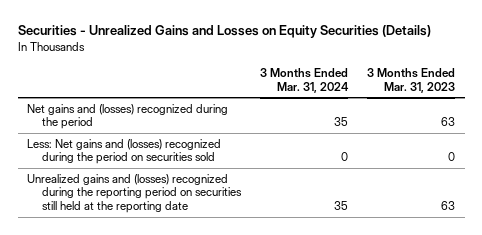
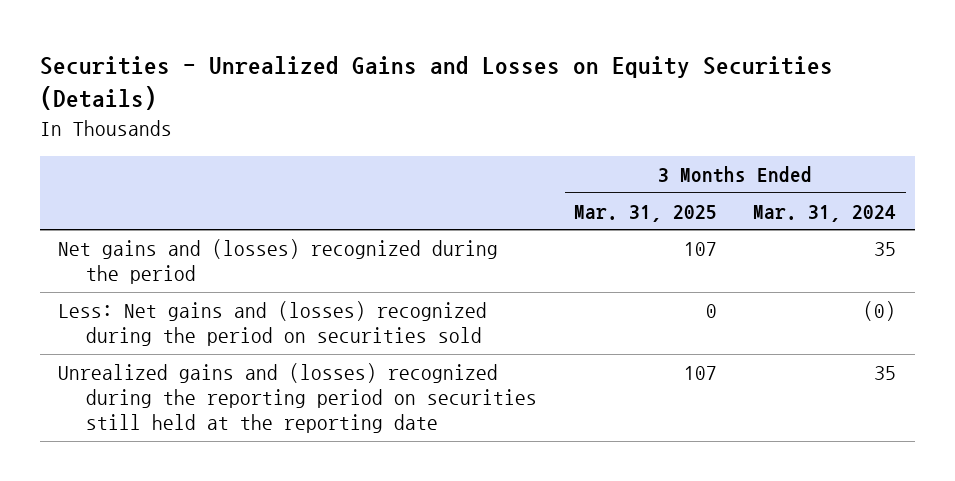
- | 3 Months Ended Mar. 31, 2024 | 3 Months Ended Mar. 31, 2023
+ | 3 Months Ended Mar. 31, 2025 | 3 Months Ended Mar. 31, 2024
- Less: Net gains and (losses) recognized during the period on securities sold | 0 | 0
+ Less: Net gains and (losses) recognized during the period on securities sold | 0 | (0)

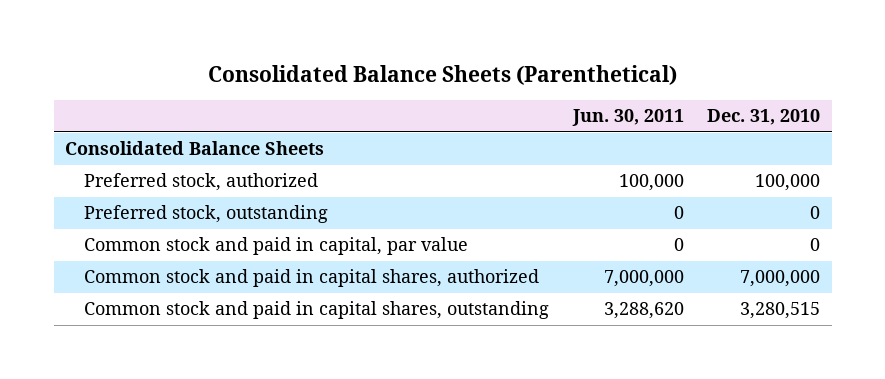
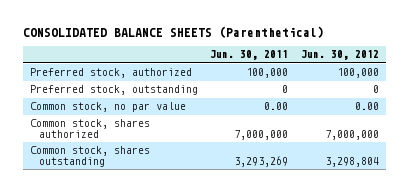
- Consolidated Balance Sheets (Parenthetical)
+ CONSOLIDATED BALANCE SHEETS (Parenthetical)
- | Jun. 30, 2011 | Dec. 31, 2010
+ | Jun. 30, 2011 | Jun. 30, 2012
- Consolidated Balance Sheets
- Common stock and paid in capital, par value | 0 | 0
- Common stock and paid in capital shares, authorized | 7,000,000 | 7,000,000
- Common stock and paid in capital shares, outstanding | 3,288,620 | 3,280,515
+ Common stock, no par value | 0.00 | 0.00
+ Common stock, shares authorized | 7,000,000 | 7,000,000
+ Common stock, shares outstanding | 3,293,269 | 3,298,804

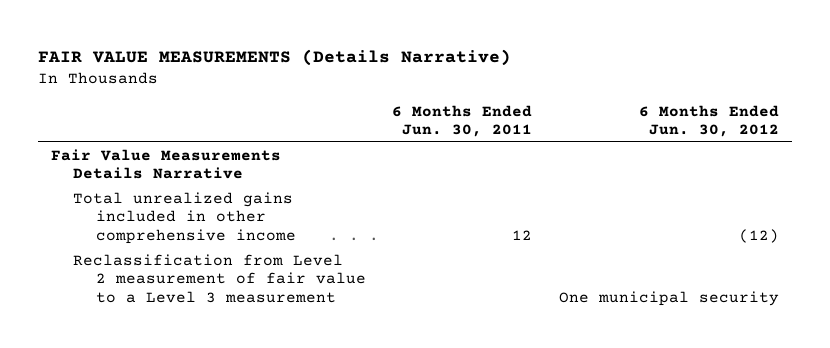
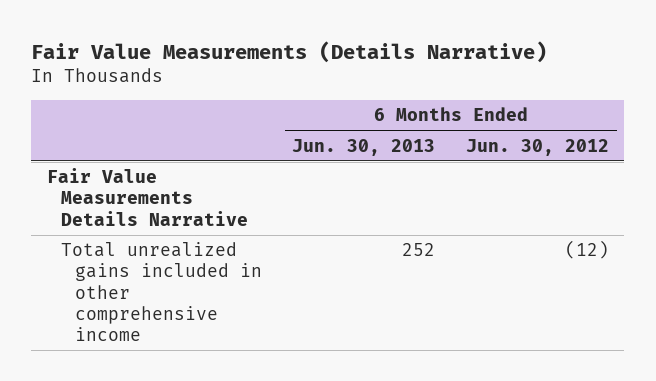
- FAIR VALUE MEASUREMENTS (Details Narrative)
+ Fair Value Measurements (Details Narrative)
- | 6 Months Ended Jun. 30, 2011 | 6 Months Ended Jun. 30, 2012
+ | 6 Months Ended Jun. 30, 2013 | 6 Months Ended Jun. 30, 2012
- Reclassification from Level 2 measurement of fair value to a Level 3 measurement | | One municipal security

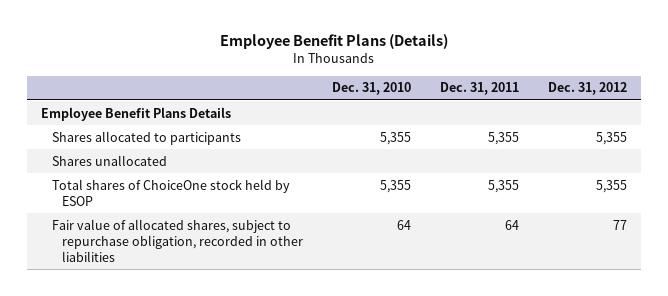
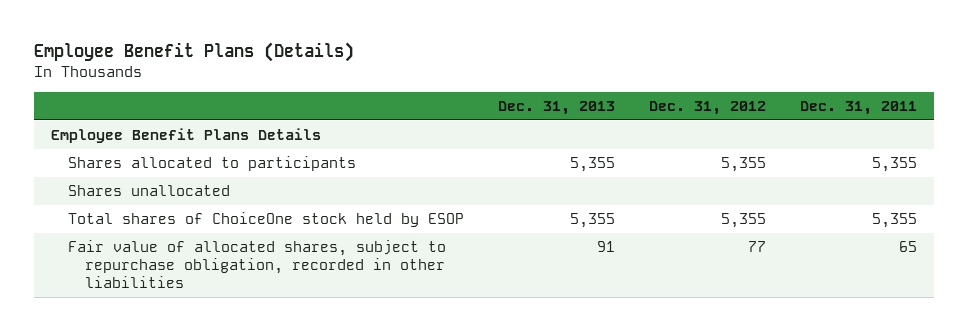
- | Dec. 31, 2010 | Dec. 31, 2011 | Dec. 31, 2012
+ | Dec. 31, 2013 | Dec. 31, 2012 | Dec. 31, 2011
- Fair value of allocated shares, subject to repurchase obligation, recorded in other liabilities | 64 | 64 | 77
+ Fair value of allocated shares, subject to repurchase obligation, recorded in other liabilities | 91 | 77 | 65

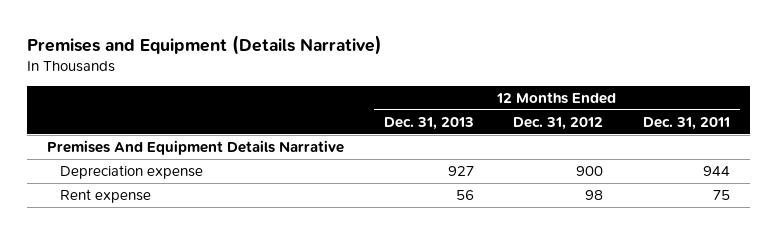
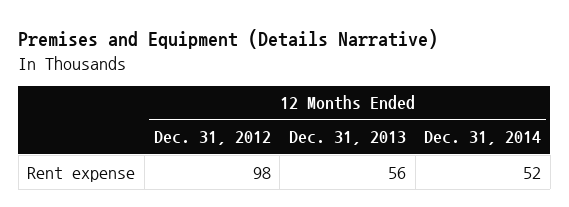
- | 12 Months Ended Dec. 31, 2013 | 12 Months Ended Dec. 31, 2012 | 12 Months Ended Dec. 31, 2011
+ | 12 Months Ended Dec. 31, 2012 | 12 Months Ended Dec. 31, 2013 | 12 Months Ended Dec. 31, 2014
- Premises And Equipment Details Narrative
- Depreciation expense | 927 | 900 | 944

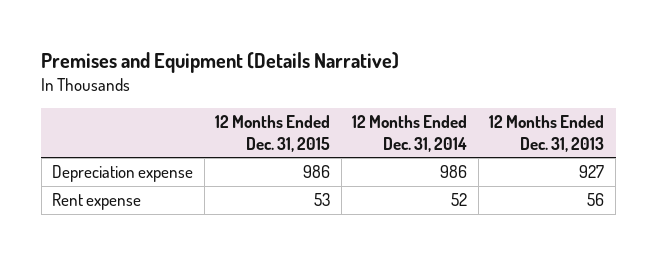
- | 12 Months Ended Dec. 31, 2012 | 12 Months Ended Dec. 31, 2013 | 12 Months Ended Dec. 31, 2014
+ | 12 Months Ended Dec. 31, 2015 | 12 Months Ended Dec. 31, 2014 | 12 Months Ended Dec. 31, 2013
+ Depreciation expense | 986 | 986 | 927

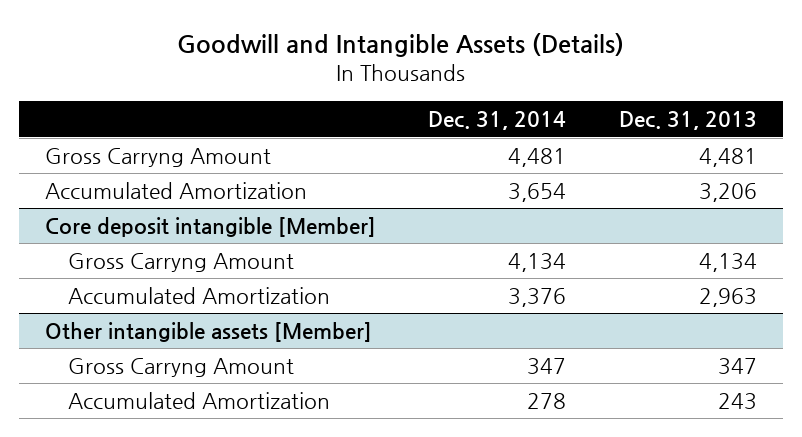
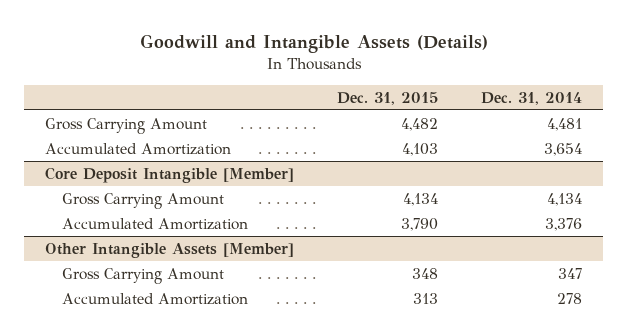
- | Dec. 31, 2014 | Dec. 31, 2013
+ | Dec. 31, 2015 | Dec. 31, 2014
- Gross Carryng Amount | 4,481 | 4,481
+ Gross Carrying Amount | 4,482 | 4,481
- Core deposit intangible [Member]
- Gross Carryng Amount | 4,134 | 4,134
+ Core Deposit Intangible [Member]
+ Gross Carrying Amount | 4,134 | 4,134
- Other intangible assets [Member]
- Gross Carryng Amount | 347 | 347
+ Other Intangible Assets [Member]
+ Gross Carrying Amount | 348 | 347

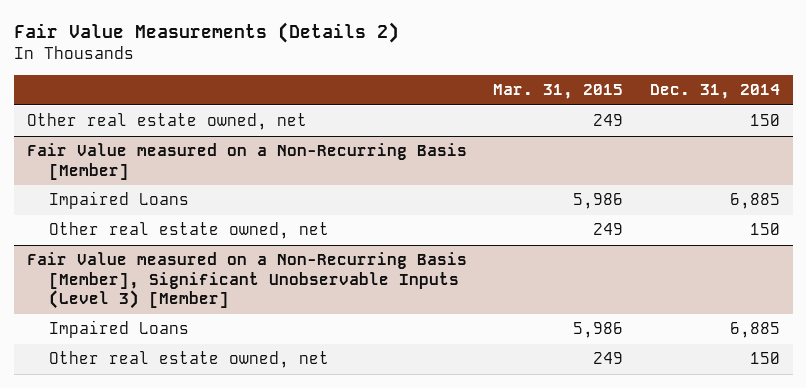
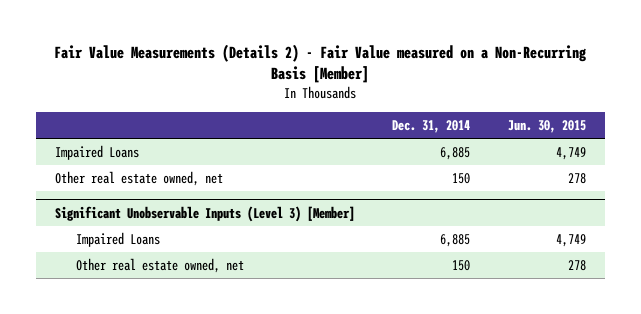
- Fair Value Measurements (Details 2)
+ Fair Value Measurements (Details 2) - Fair Value measured on a Non-Recurring Basis [Member]
- | Mar. 31, 2015 | Dec. 31, 2014
+ | Dec. 31, 2014 | Jun. 30, 2015
- Other real estate owned, net | 249 | 150
- Fair Value measured on a Non-Recurring Basis [Member]
- Fair Value measured on a Non-Recurring Basis [Member], Significant Unobservable Inputs (Level 3) [Member]
+ Significant Unobservable Inputs (Level 3) [Member]

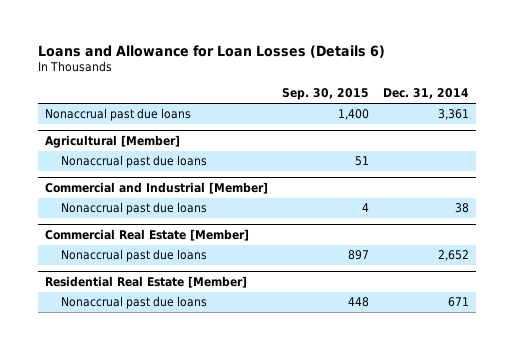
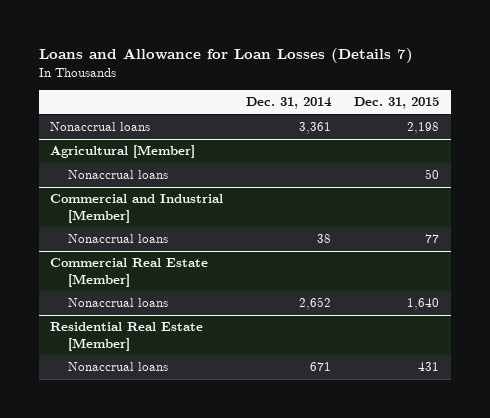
- Loans and Allowance for Loan Losses (Details 6)
+ Loans and Allowance for Loan Losses (Details 7)
- | Sep. 30, 2015 | Dec. 31, 2014
+ | Dec. 31, 2014 | Dec. 31, 2015
- Nonaccrual past due loans | 1,400 | 3,361
+ Nonaccrual loans | 3,361 | 2,198
@ Agricultural [Member]
- Nonaccrual past due loans | 51 |
+ Nonaccrual loans | | 50
@ Commercial and Industrial [Member]
- Nonaccrual past due loans | 4 | 38
+ Nonaccrual loans | 38 | 77
@ Commercial Real Estate [Member]
- Nonaccrual past due loans | 897 | 2,652
+ Nonaccrual loans | 2,652 | 1,640
@ Residential Real Estate [Member]
- Nonaccrual past due loans | 448 | 671
+ Nonaccrual loans | 671 | 431

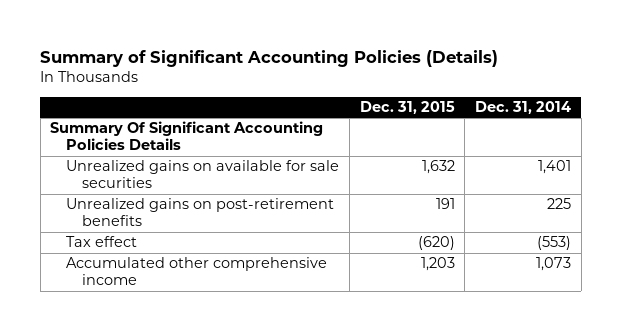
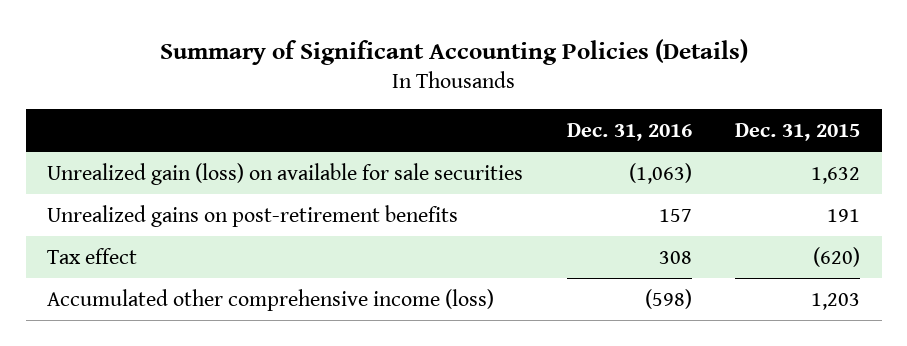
- | Dec. 31, 2015 | Dec. 31, 2014
+ | Dec. 31, 2016 | Dec. 31, 2015
- Summary Of Significant Accounting Policies Details
- Unrealized gains on available for sale securities | 1,632 | 1,401
+ Unrealized gain (loss) on available for sale securities | (1,063) | 1,632
- Accumulated other comprehensive income | 1,203 | 1,073
+ Accumulated other comprehensive income (loss) | (598) | 1,203

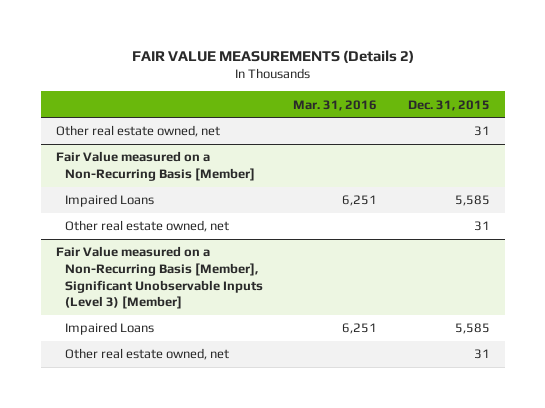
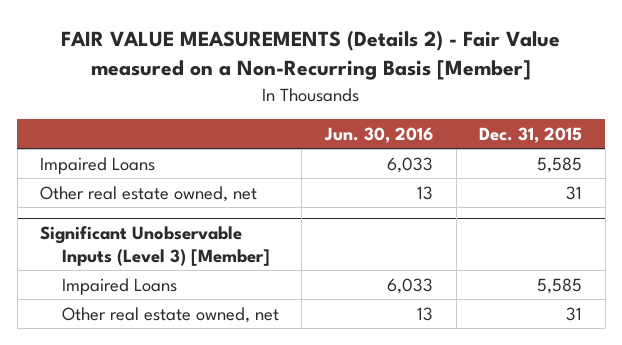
- FAIR VALUE MEASUREMENTS (Details 2)
+ FAIR VALUE MEASUREMENTS (Details 2) - Fair Value measured on a Non-Recurring Basis [Member]
- | Mar. 31, 2016 | Dec. 31, 2015
+ | Jun. 30, 2016 | Dec. 31, 2015
- Other real estate owned, net | | 31
- Fair Value measured on a Non-Recurring Basis [Member]
- Fair Value measured on a Non-Recurring Basis [Member], Significant Unobservable Inputs (Level 3) [Member]
+ Significant Unobservable Inputs (Level 3) [Member]

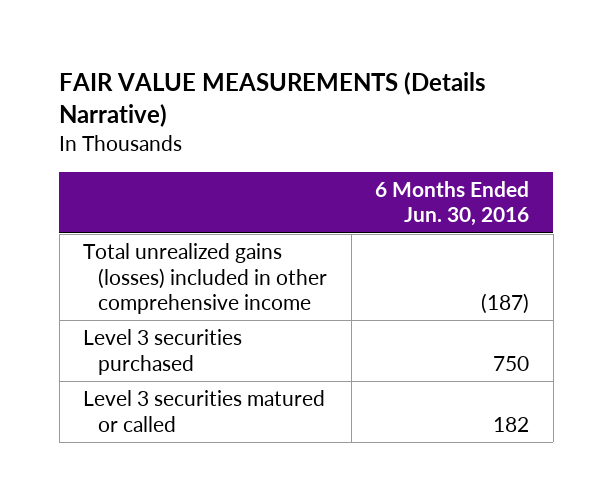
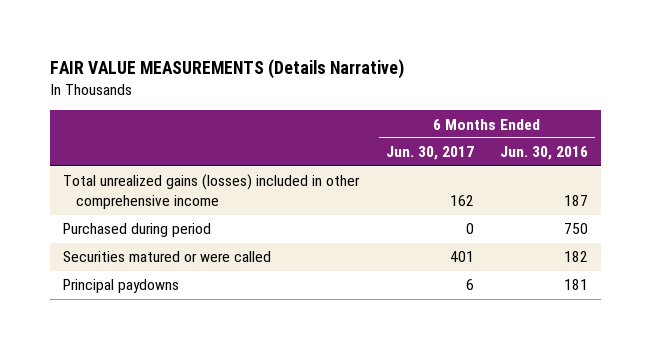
- | 6 Months Ended Jun. 30, 2016
+ | 6 Months Ended Jun. 30, 2017 | 6 Months Ended Jun. 30, 2016
- Total unrealized gains (losses) included in other comprehensive income | (187)
- Level 3 securities purchased | 750
- Level 3 securities matured or called | 182
+ Total unrealized gains (losses) included in other comprehensive income | 162 | 187
+ Purchased during period | 0 | 750
+ Securities matured or were called | 401 | 182
+ Principal paydowns | 6 | 181

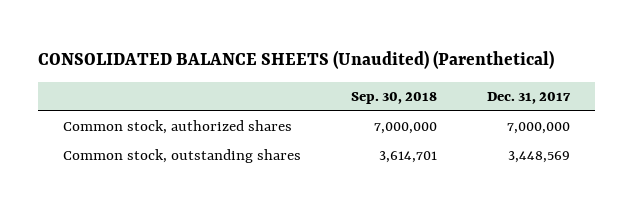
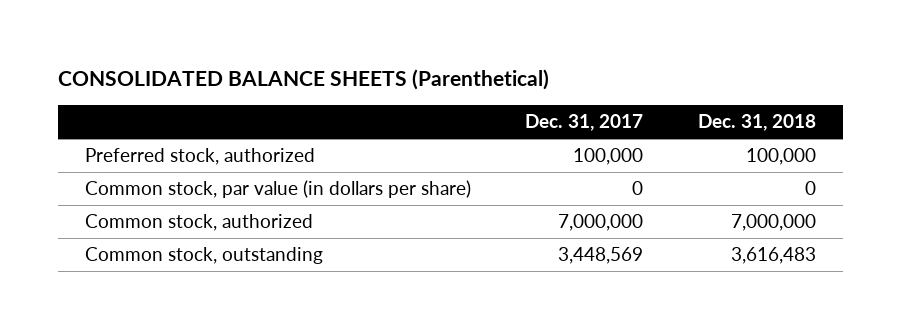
- CONSOLIDATED BALANCE SHEETS (Unaudited) (Parenthetical)
+ CONSOLIDATED BALANCE SHEETS (Parenthetical)
- | Sep. 30, 2018 | Dec. 31, 2017
+ | Dec. 31, 2017 | Dec. 31, 2018
- Common stock, authorized shares | 7,000,000 | 7,000,000
- Common stock, outstanding shares | 3,614,701 | 3,448,569
+ Preferred stock, authorized | 100,000 | 100,000
+ Common stock, par value (in dollars per share) | 0 | 0
+ Common stock, authorized | 7,000,000 | 7,000,000
+ Common stock, outstanding | 3,448,569 | 3,616,483

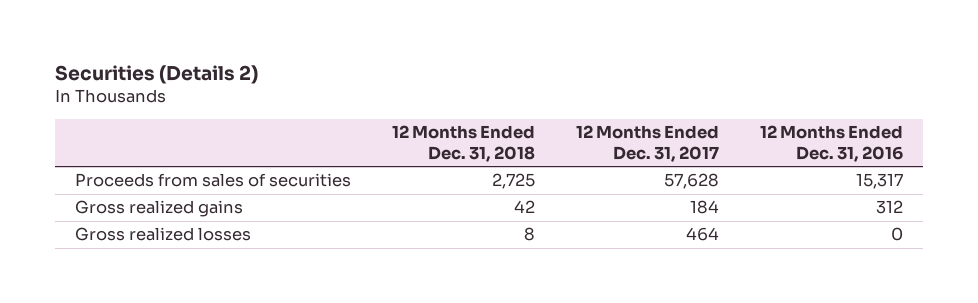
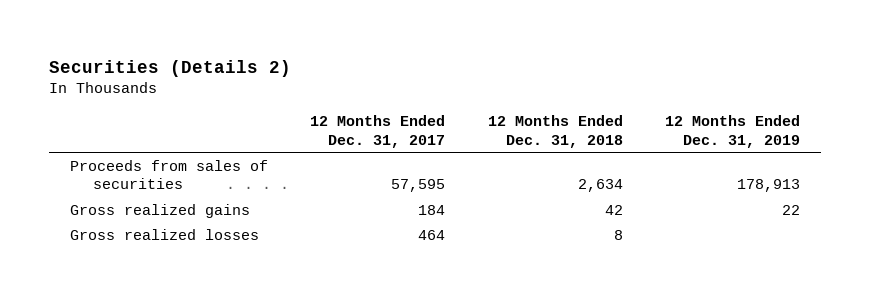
- | 12 Months Ended Dec. 31, 2018 | 12 Months Ended Dec. 31, 2017 | 12 Months Ended Dec. 31, 2016
+ | 12 Months Ended Dec. 31, 2017 | 12 Months Ended Dec. 31, 2018 | 12 Months Ended Dec. 31, 2019
- Proceeds from sales of securities | 2,725 | 57,628 | 15,317
+ Proceeds from sales of securities | 57,595 | 2,634 | 178,913

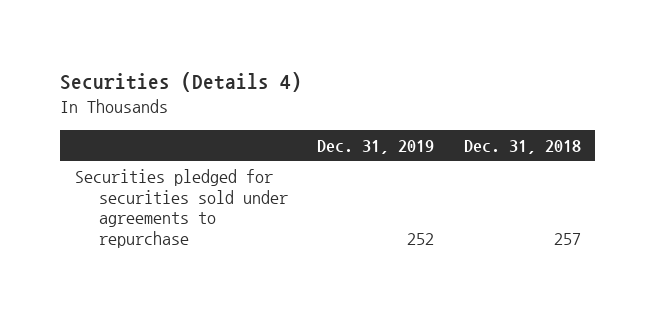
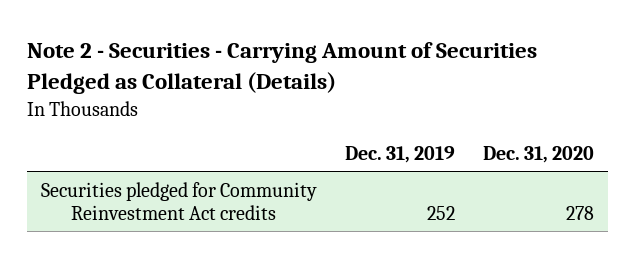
- Securities (Details 4)
+ Note 2 - Securities - Carrying Amount of Securities Pledged as Collateral (Details)
- | Dec. 31, 2019 | Dec. 31, 2018
+ | Dec. 31, 2019 | Dec. 31, 2020
- Securities pledged for securities sold under agreements to repurchase | 252 | 257
+ Securities pledged for Community Reinvestment Act credits | 252 | 278

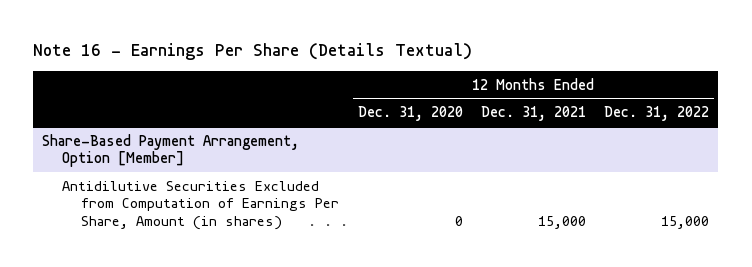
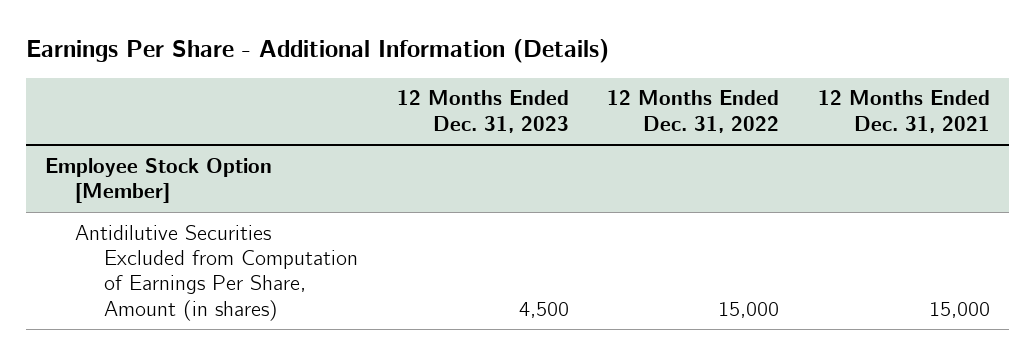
- Note 16 - Earnings Per Share (Details Textual)
+ Earnings Per Share - Additional Information (Details)
- | 12 Months Ended Dec. 31, 2020 | 12 Months Ended Dec. 31, 2021 | 12 Months Ended Dec. 31, 2022
+ | 12 Months Ended Dec. 31, 2023 | 12 Months Ended Dec. 31, 2022 | 12 Months Ended Dec. 31, 2021
- Share-Based Payment Arrangement, Option [Member]
+ Employee Stock Option [Member]

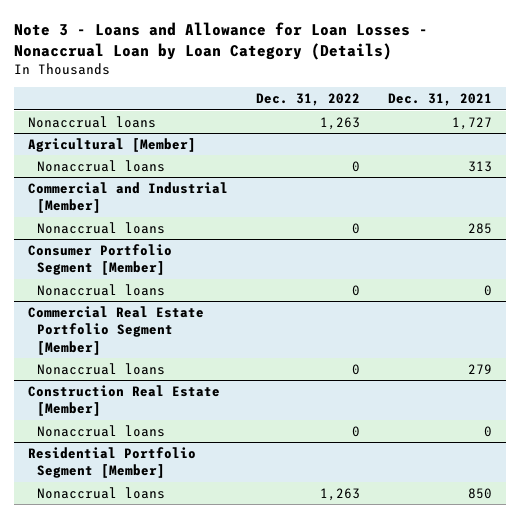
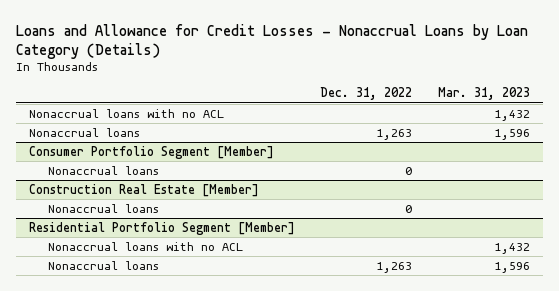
- Note 3 - Loans and Allowance for Loan Losses - Nonaccrual Loan by Loan Category (Details)
+ Loans and Allowance for Credit Losses - Nonaccrual Loans by Loan Category (Details)
- | Dec. 31, 2022 | Dec. 31, 2021
+ | Dec. 31, 2022 | Mar. 31, 2023
+ Nonaccrual loans with no ACL | | 1,432
- Agricultural [Member]
- Nonaccrual loans | 0 | 313
- Commercial and Industrial [Member]
- Nonaccrual loans | 0 | 285
- Commercial Real Estate Portfolio Segment [Member]
- Nonaccrual loans | 0 | 279
@ Residential Portfolio Segment [Member]
+ Nonaccrual loans with no ACL | | 1,432

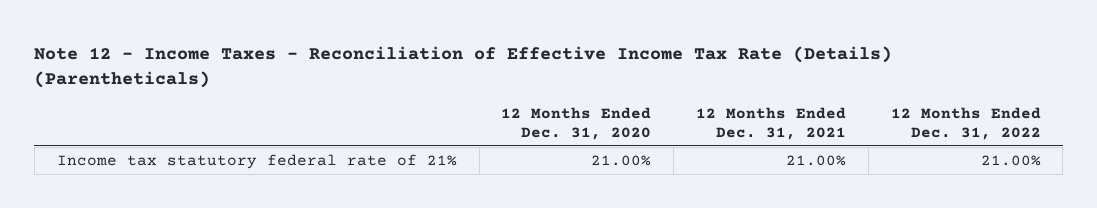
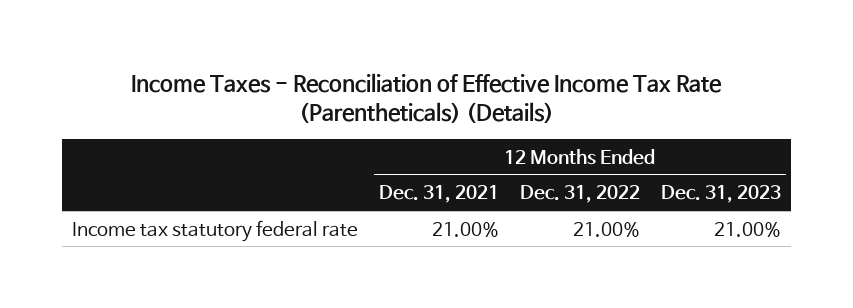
- Note 12 - Income Taxes - Reconciliation of Effective Income Tax Rate (Details) (Parentheticals)
+ Income Taxes - Reconciliation of Effective Income Tax Rate (Parentheticals) (Details)
- | 12 Months Ended Dec. 31, 2020 | 12 Months Ended Dec. 31, 2021 | 12 Months Ended Dec. 31, 2022
+ | 12 Months Ended Dec. 31, 2021 | 12 Months Ended Dec. 31, 2022 | 12 Months Ended Dec. 31, 2023
- Income tax statutory federal rate of 21% | 21.00% | 21.00% | 21.00%
+ Income tax statutory federal rate | 21.00% | 21.00% | 21.00%

